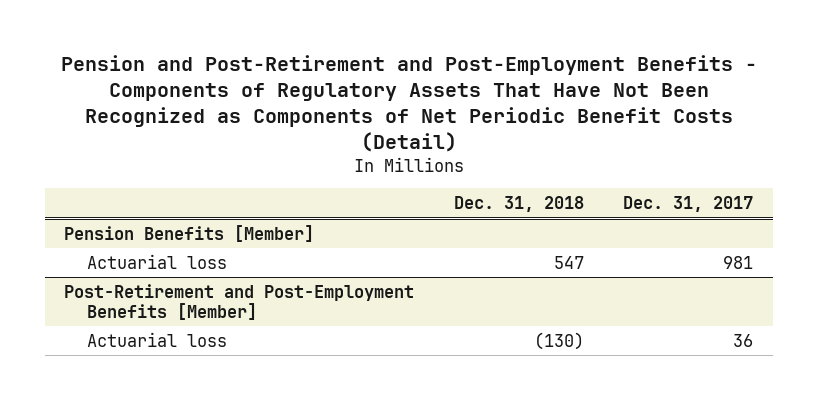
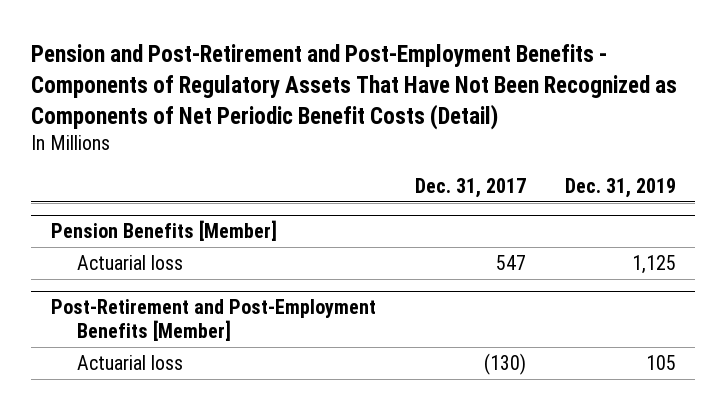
- | Dec. 31, 2018 | Dec. 31, 2017
+ | Dec. 31, 2017 | Dec. 31, 2019
@ Pension Benefits [Member]
- Actuarial loss | 547 | 981
+ Actuarial loss | 547 | 1,125
@ Post-Retirement and Post-Employment Benefits [Member]
- Actuarial loss | (130) | 36
+ Actuarial loss | (130) | 105

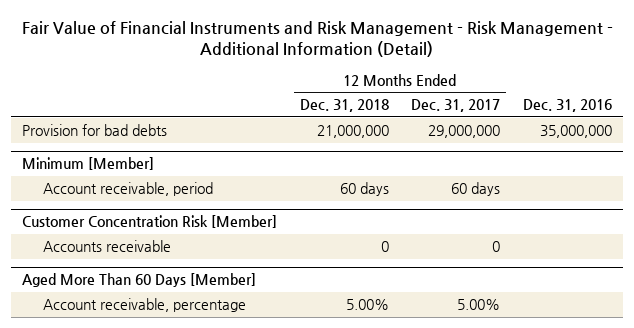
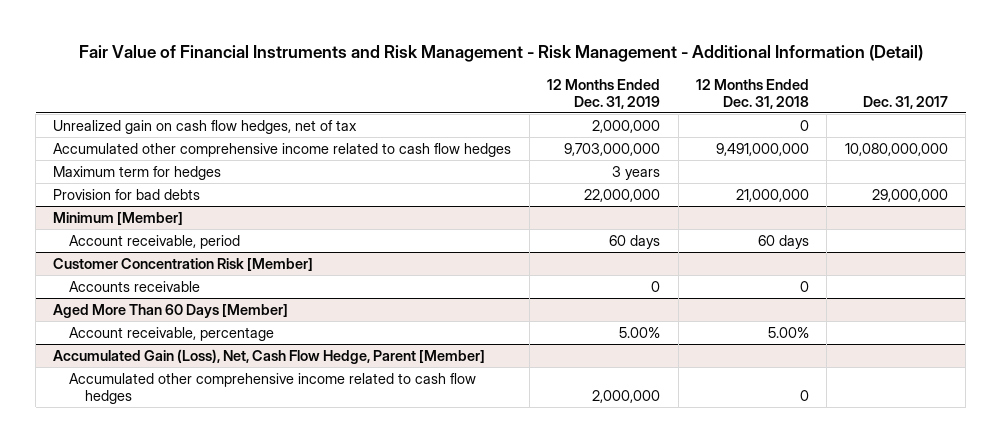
- | 12 Months Ended Dec. 31, 2018 | 12 Months Ended Dec. 31, 2017 | Dec. 31, 2016
+ | 12 Months Ended Dec. 31, 2019 | 12 Months Ended Dec. 31, 2018 | Dec. 31, 2017
+ Unrealized gain on cash flow hedges, net of tax | 2,000,000 | 0 |
+ Accumulated other comprehensive income related to cash flow hedges | 9,703,000,000 | 9,491,000,000 | 10,080,000,000
+ Maximum term for hedges | 3 years | |
+ Accumulated Gain (Loss), Net, Cash Flow Hedge, Parent [Member]
+ Accumulated other comprehensive income related to cash flow hedges | 2,000,000 | 0 |

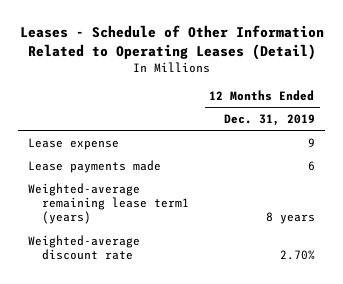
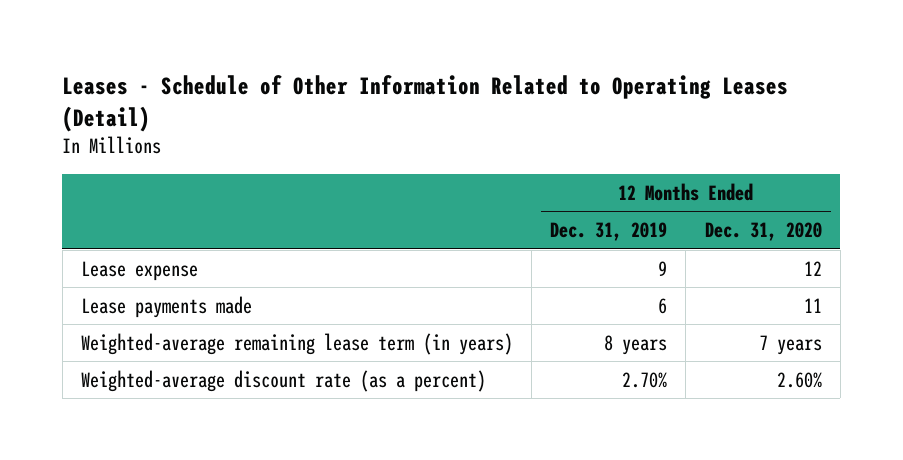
- | 12 Months Ended Dec. 31, 2019
+ | 12 Months Ended Dec. 31, 2019 | 12 Months Ended Dec. 31, 2020
- Weighted-average remaining lease term1 (years) | 8 years
- Weighted-average discount rate | 2.70%
+ Weighted-average remaining lease term (in years) | 8 years | 7 years
+ Weighted-average discount rate (as a percent) | 2.70% | 2.60%

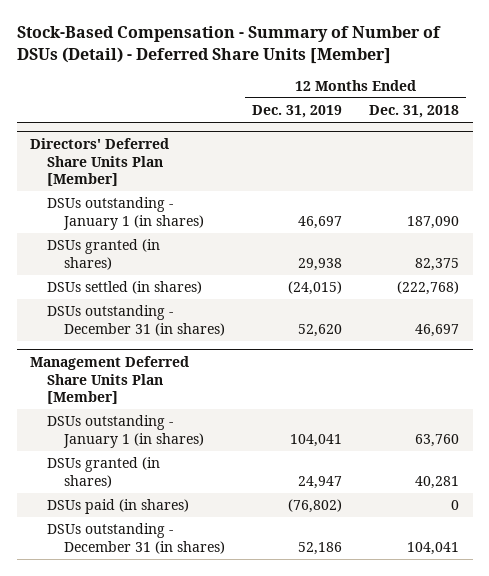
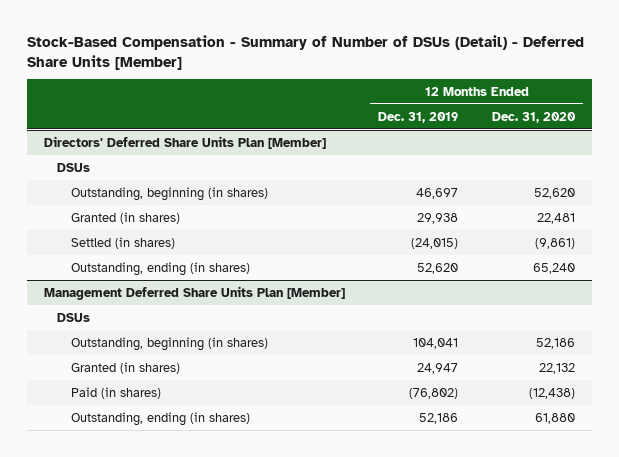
- | 12 Months Ended Dec. 31, 2019 | 12 Months Ended Dec. 31, 2018
+ | 12 Months Ended Dec. 31, 2019 | 12 Months Ended Dec. 31, 2020
@ Directors' Deferred Share Units Plan [Member]
- DSUs outstanding - January 1 (in shares) | 46,697 | 187,090
- DSUs granted (in shares) | 29,938 | 82,375
- DSUs settled (in shares) | (24,015) | (222,768)
- DSUs outstanding - December 31 (in shares) | 52,620 | 46,697
+ DSUs
+ Outstanding, beginning (in shares) | 46,697 | 52,620
+ Granted (in shares) | 29,938 | 22,481
+ Settled (in shares) | (24,015) | (9,861)
+ Outstanding, ending (in shares) | 52,620 | 65,240
@ Management Deferred Share Units Plan [Member]
- DSUs outstanding - January 1 (in shares) | 104,041 | 63,760
- DSUs granted (in shares) | 24,947 | 40,281
- DSUs paid (in shares) | (76,802) | 0
- DSUs outstanding - December 31 (in shares) | 52,186 | 104,041
+ DSUs
+ Outstanding, beginning (in shares) | 104,041 | 52,186
+ Granted (in shares) | 24,947 | 22,132
+ Paid (in shares) | (76,802) | (12,438)
+ Outstanding, ending (in shares) | 52,186 | 61,880

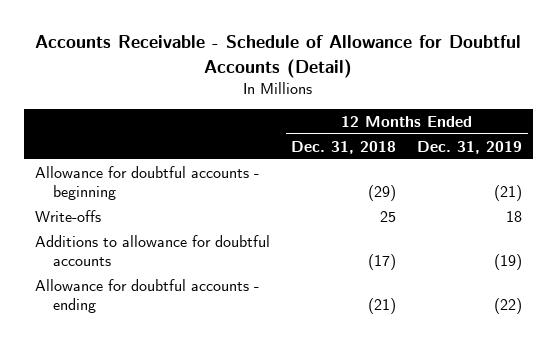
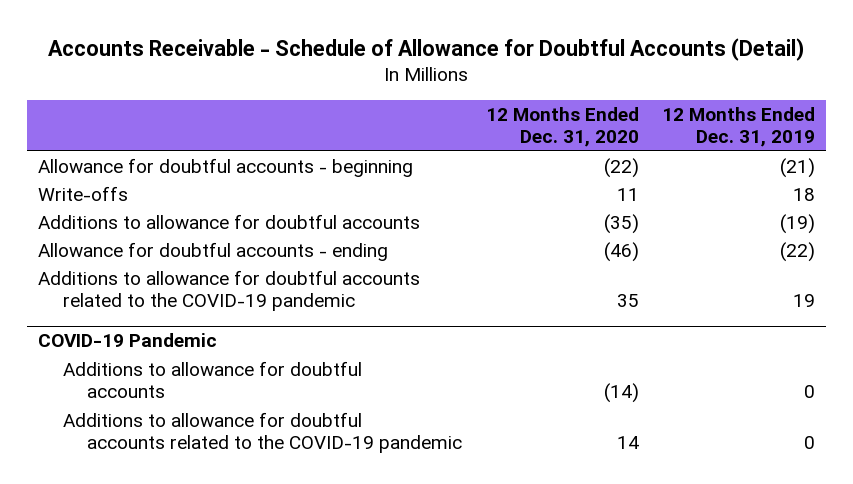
- | 12 Months Ended Dec. 31, 2018 | 12 Months Ended Dec. 31, 2019
+ | 12 Months Ended Dec. 31, 2020 | 12 Months Ended Dec. 31, 2019
+ Additions to allowance for doubtful accounts related to the COVID-19 pandemic | 35 | 19
+ COVID-19 Pandemic
+ Additions to allowance for doubtful accounts | (14) | 0
+ Additions to allowance for doubtful accounts related to the COVID-19 pandemic | 14 | 0

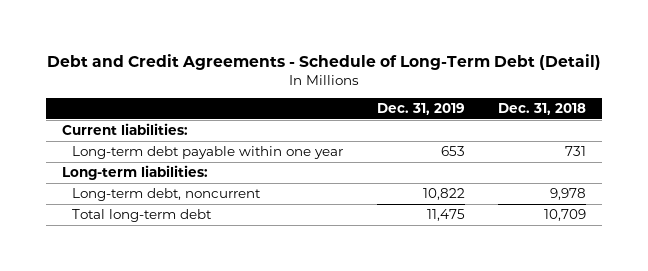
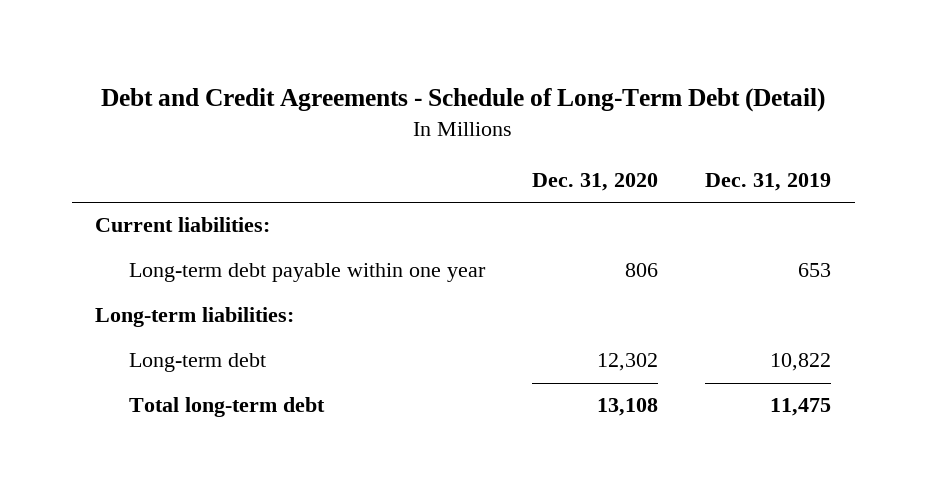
- | Dec. 31, 2019 | Dec. 31, 2018
+ | Dec. 31, 2020 | Dec. 31, 2019
- Long-term debt, noncurrent | 10,822 | 9,978
+ Long-term debt | 12,302 | 10,822

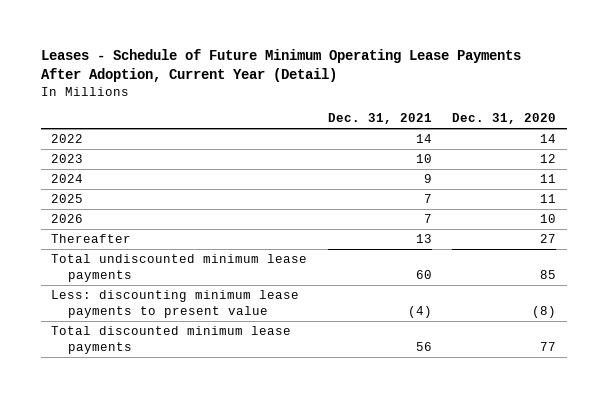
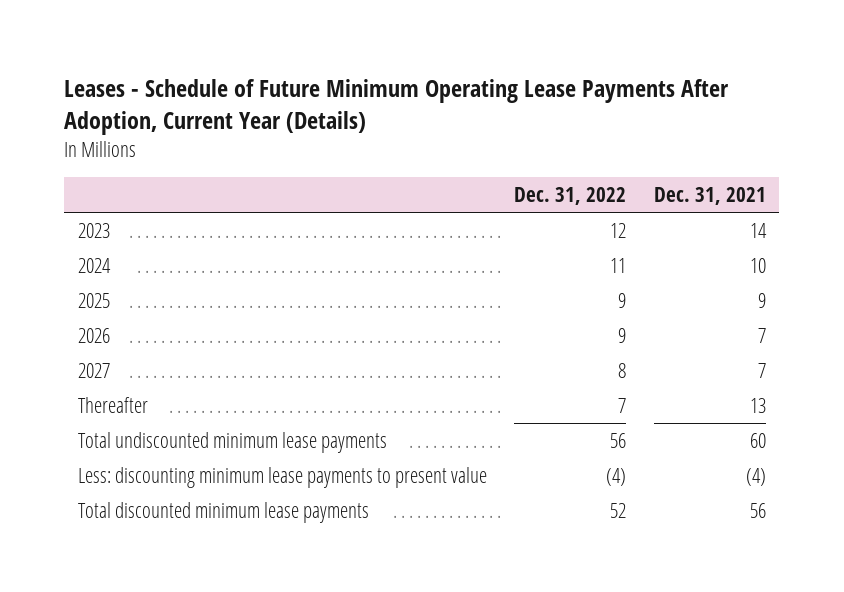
- Leases - Schedule of Future Minimum Operating Lease Payments After Adoption, Current Year (Detail)
+ Leases - Schedule of Future Minimum Operating Lease Payments After Adoption, Current Year (Details)
- | Dec. 31, 2021 | Dec. 31, 2020
+ | Dec. 31, 2022 | Dec. 31, 2021
- 2022 | 14 | 14
- 2023 | 10 | 12
- 2024 | 9 | 11
- 2025 | 7 | 11
+ 2023 | 12 | 14
+ 2024 | 11 | 10
+ 2025 | 9 | 9
+ 2027 | 8 | 7

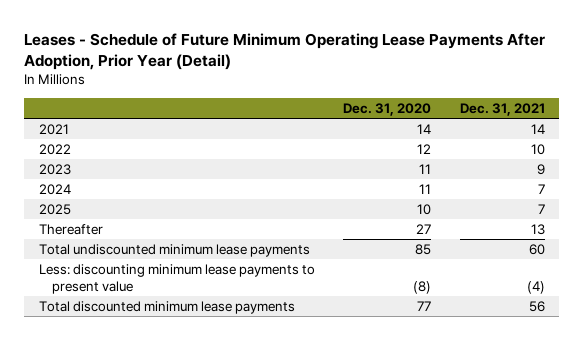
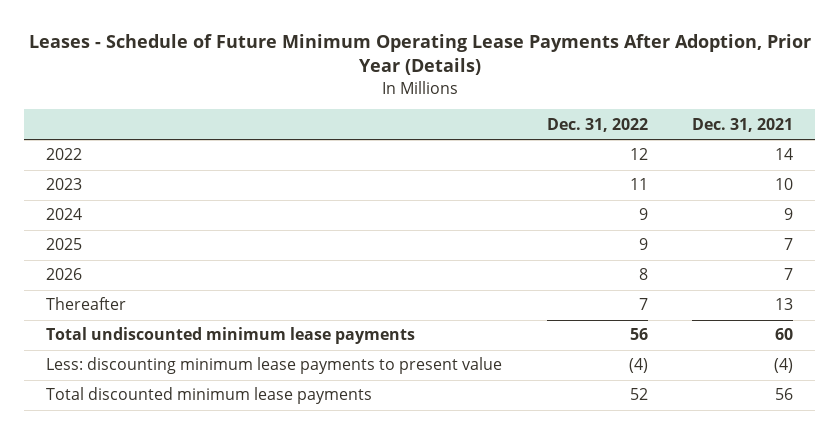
- Leases - Schedule of Future Minimum Operating Lease Payments After Adoption, Prior Year (Detail)
+ Leases - Schedule of Future Minimum Operating Lease Payments After Adoption, Prior Year (Details)
- | Dec. 31, 2020 | Dec. 31, 2021
+ | Dec. 31, 2022 | Dec. 31, 2021
- 2021 | 14 | 14
- 2022 | 12 | 10
- 2023 | 11 | 9
- 2024 | 11 | 7
+ 2022 | 12 | 14
+ 2023 | 11 | 10
+ 2024 | 9 | 9
+ 2026 | 8 | 7

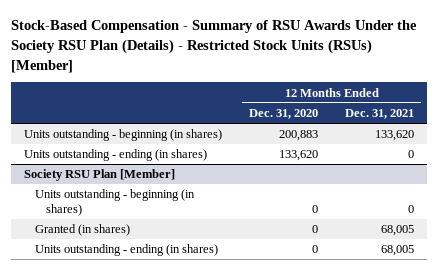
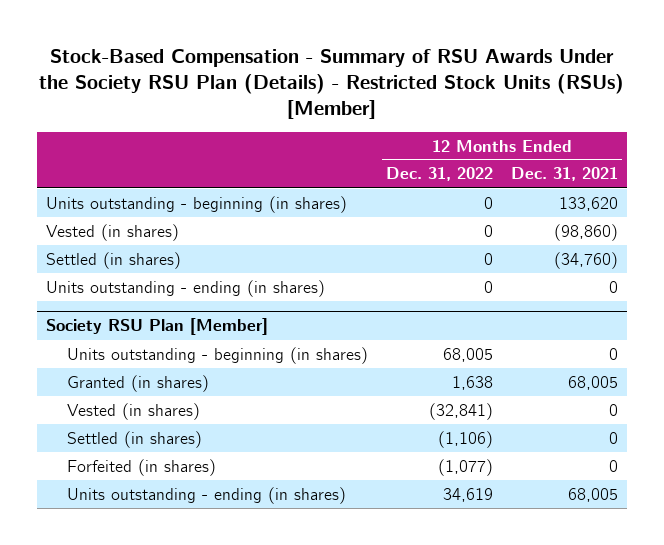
- | 12 Months Ended Dec. 31, 2020 | 12 Months Ended Dec. 31, 2021
+ | 12 Months Ended Dec. 31, 2022 | 12 Months Ended Dec. 31, 2021
+ Vested (in shares) | 0 | (98,860)
+ Settled (in shares) | 0 | (34,760)
@ Society RSU Plan [Member]
+ Vested (in shares) | (32,841) | 0
+ Settled (in shares) | (1,106) | 0
+ Forfeited (in shares) | (1,077) | 0

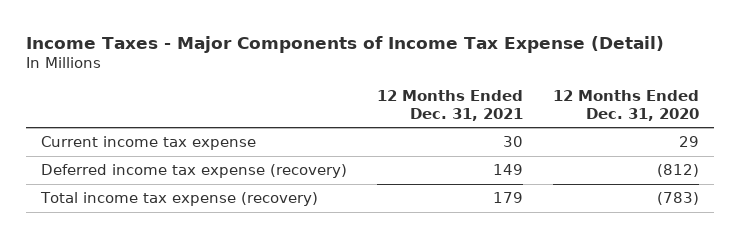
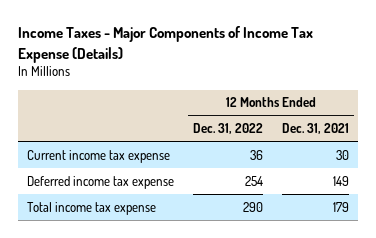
- Income Taxes - Major Components of Income Tax Expense (Detail)
+ Income Taxes - Major Components of Income Tax Expense (Details)
- | 12 Months Ended Dec. 31, 2021 | 12 Months Ended Dec. 31, 2020
+ | 12 Months Ended Dec. 31, 2022 | 12 Months Ended Dec. 31, 2021
- Deferred income tax expense (recovery) | 149 | (812)
- Total income tax expense (recovery) | 179 | (783)
+ Deferred income tax expense | 254 | 149
+ Total income tax expense | 290 | 179

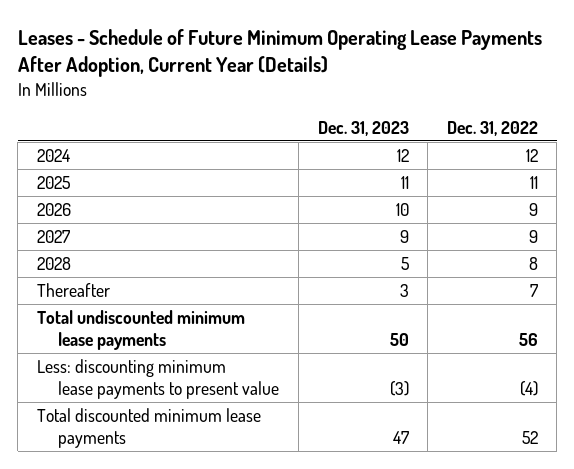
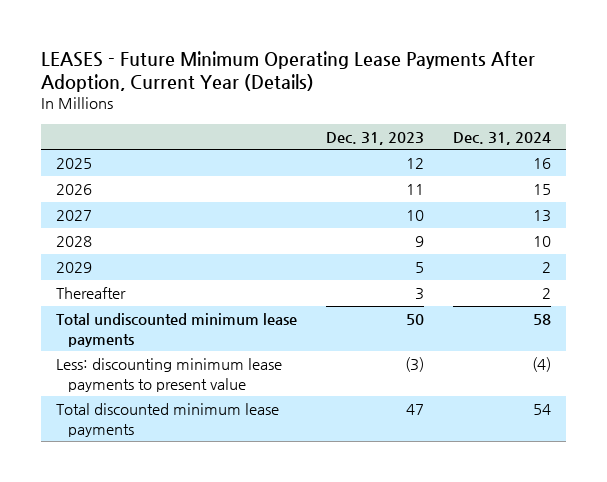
- Leases - Schedule of Future Minimum Operating Lease Payments After Adoption, Current Year (Details)
+ LEASES - Future Minimum Operating Lease Payments After Adoption, Current Year (Details)
- | Dec. 31, 2023 | Dec. 31, 2022
+ | Dec. 31, 2023 | Dec. 31, 2024
- 2024 | 12 | 12
- 2025 | 11 | 11
- 2026 | 10 | 9
- 2027 | 9 | 9
- 2028 | 5 | 8
+ 2025 | 12 | 16
+ 2026 | 11 | 15
+ 2027 | 10 | 13
+ 2028 | 9 | 10
+ 2029 | 5 | 2

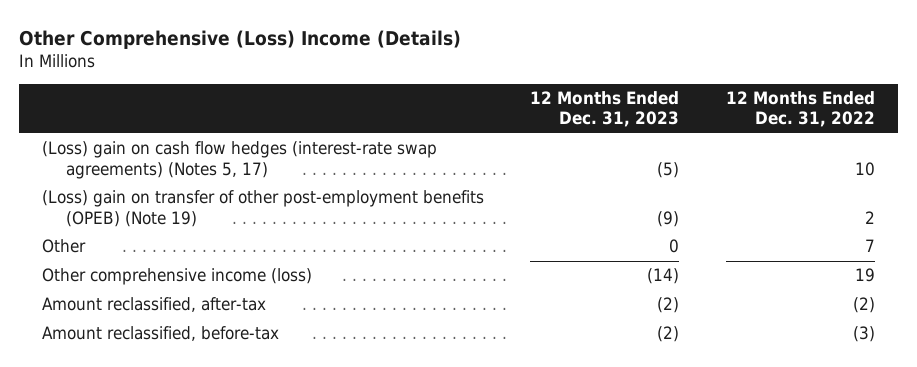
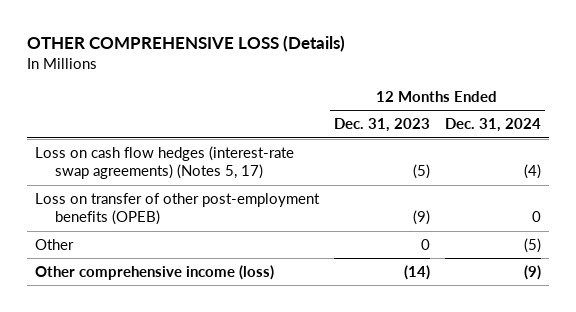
- Other Comprehensive (Loss) Income (Details)
+ OTHER COMPREHENSIVE LOSS (Details)
- | 12 Months Ended Dec. 31, 2023 | 12 Months Ended Dec. 31, 2022
+ | 12 Months Ended Dec. 31, 2023 | 12 Months Ended Dec. 31, 2024
- (Loss) gain on cash flow hedges (interest-rate swap agreements) (Notes 5, 17) | (5) | 10
- (Loss) gain on transfer of other post-employment benefits (OPEB) (Note 19) | (9) | 2
+ Loss on cash flow hedges (interest-rate swap agreements) (Notes 5, 17) | (5) | (4)
+ Loss on transfer of other post-employment benefits (OPEB) | (9) | 0
- Amount reclassified, after-tax | (2) | (2)
- Amount reclassified, before-tax | (2) | (3)

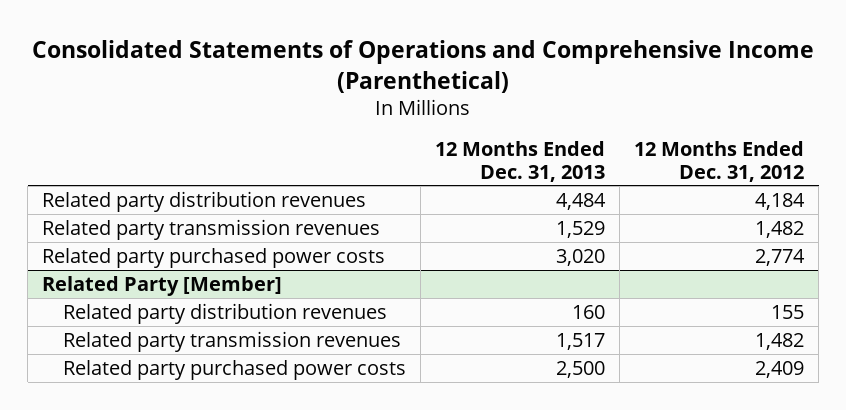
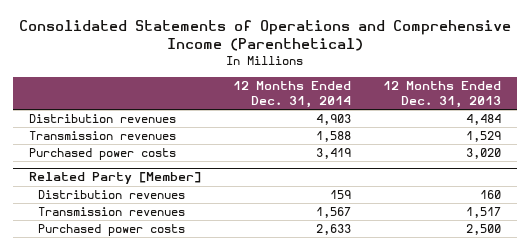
- | 12 Months Ended Dec. 31, 2013 | 12 Months Ended Dec. 31, 2012
+ | 12 Months Ended Dec. 31, 2014 | 12 Months Ended Dec. 31, 2013
- Related party distribution revenues | 4,484 | 4,184
- Related party transmission revenues | 1,529 | 1,482
- Related party purchased power costs | 3,020 | 2,774
+ Distribution revenues | 4,903 | 4,484
+ Transmission revenues | 1,588 | 1,529
+ Purchased power costs | 3,419 | 3,020
@ Related Party [Member]
- Related party distribution revenues | 160 | 155
- Related party transmission revenues | 1,517 | 1,482
- Related party purchased power costs | 2,500 | 2,409
+ Distribution revenues | 159 | 160
+ Transmission revenues | 1,567 | 1,517
+ Purchased power costs | 2,633 | 2,500

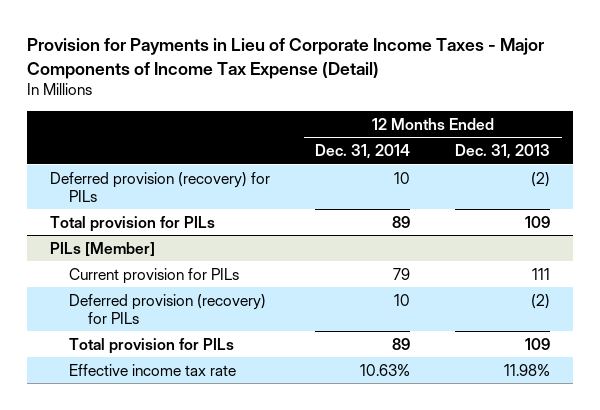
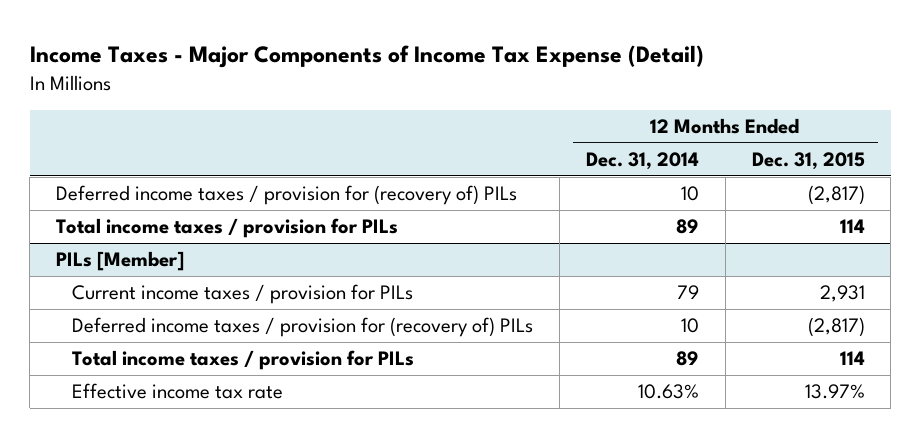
- Provision for Payments in Lieu of Corporate Income Taxes - Major Components of Income Tax Expense (Detail)
+ Income Taxes - Major Components of Income Tax Expense (Detail)
- | 12 Months Ended Dec. 31, 2014 | 12 Months Ended Dec. 31, 2013
+ | 12 Months Ended Dec. 31, 2014 | 12 Months Ended Dec. 31, 2015
- Deferred provision (recovery) for PILs | 10 | (2)
- Total provision for PILs | 89 | 109
+ Deferred income taxes / provision for (recovery of) PILs | 10 | (2,817)
+ Total income taxes / provision for PILs | 89 | 114
@ PILs [Member]
- Current provision for PILs | 79 | 111
- Deferred provision (recovery) for PILs | 10 | (2)
- Total provision for PILs | 89 | 109
+ Current income taxes / provision for PILs | 79 | 2,931
+ Deferred income taxes / provision for (recovery of) PILs | 10 | (2,817)
+ Total income taxes / provision for PILs | 89 | 114

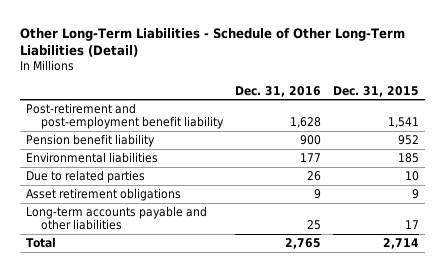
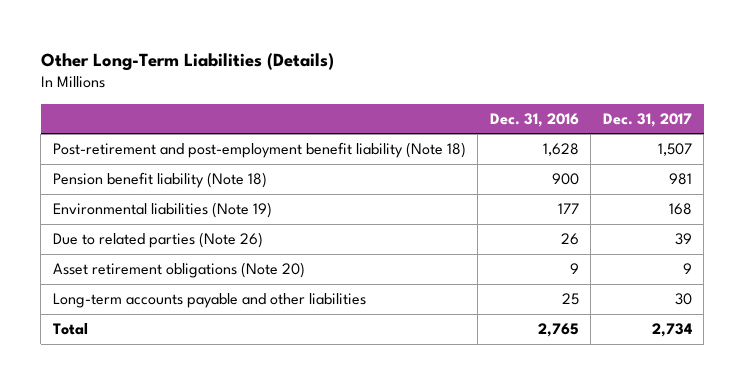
- Other Long-Term Liabilities - Schedule of Other Long-Term Liabilities (Detail)
+ Other Long-Term Liabilities (Details)
- | Dec. 31, 2016 | Dec. 31, 2015
+ | Dec. 31, 2016 | Dec. 31, 2017
- Post-retirement and post-employment benefit liability | 1,628 | 1,541
- Pension benefit liability | 900 | 952
- Environmental liabilities | 177 | 185
- Due to related parties | 26 | 10
- Asset retirement obligations | 9 | 9
+ Post-retirement and post-employment benefit liability (Note 18) | 1,628 | 1,507
+ Pension benefit liability (Note 18) | 900 | 981
+ Environmental liabilities (Note 19) | 177 | 168
+ Due to related parties (Note 26) | 26 | 39
+ Asset retirement obligations (Note 20) | 9 | 9

